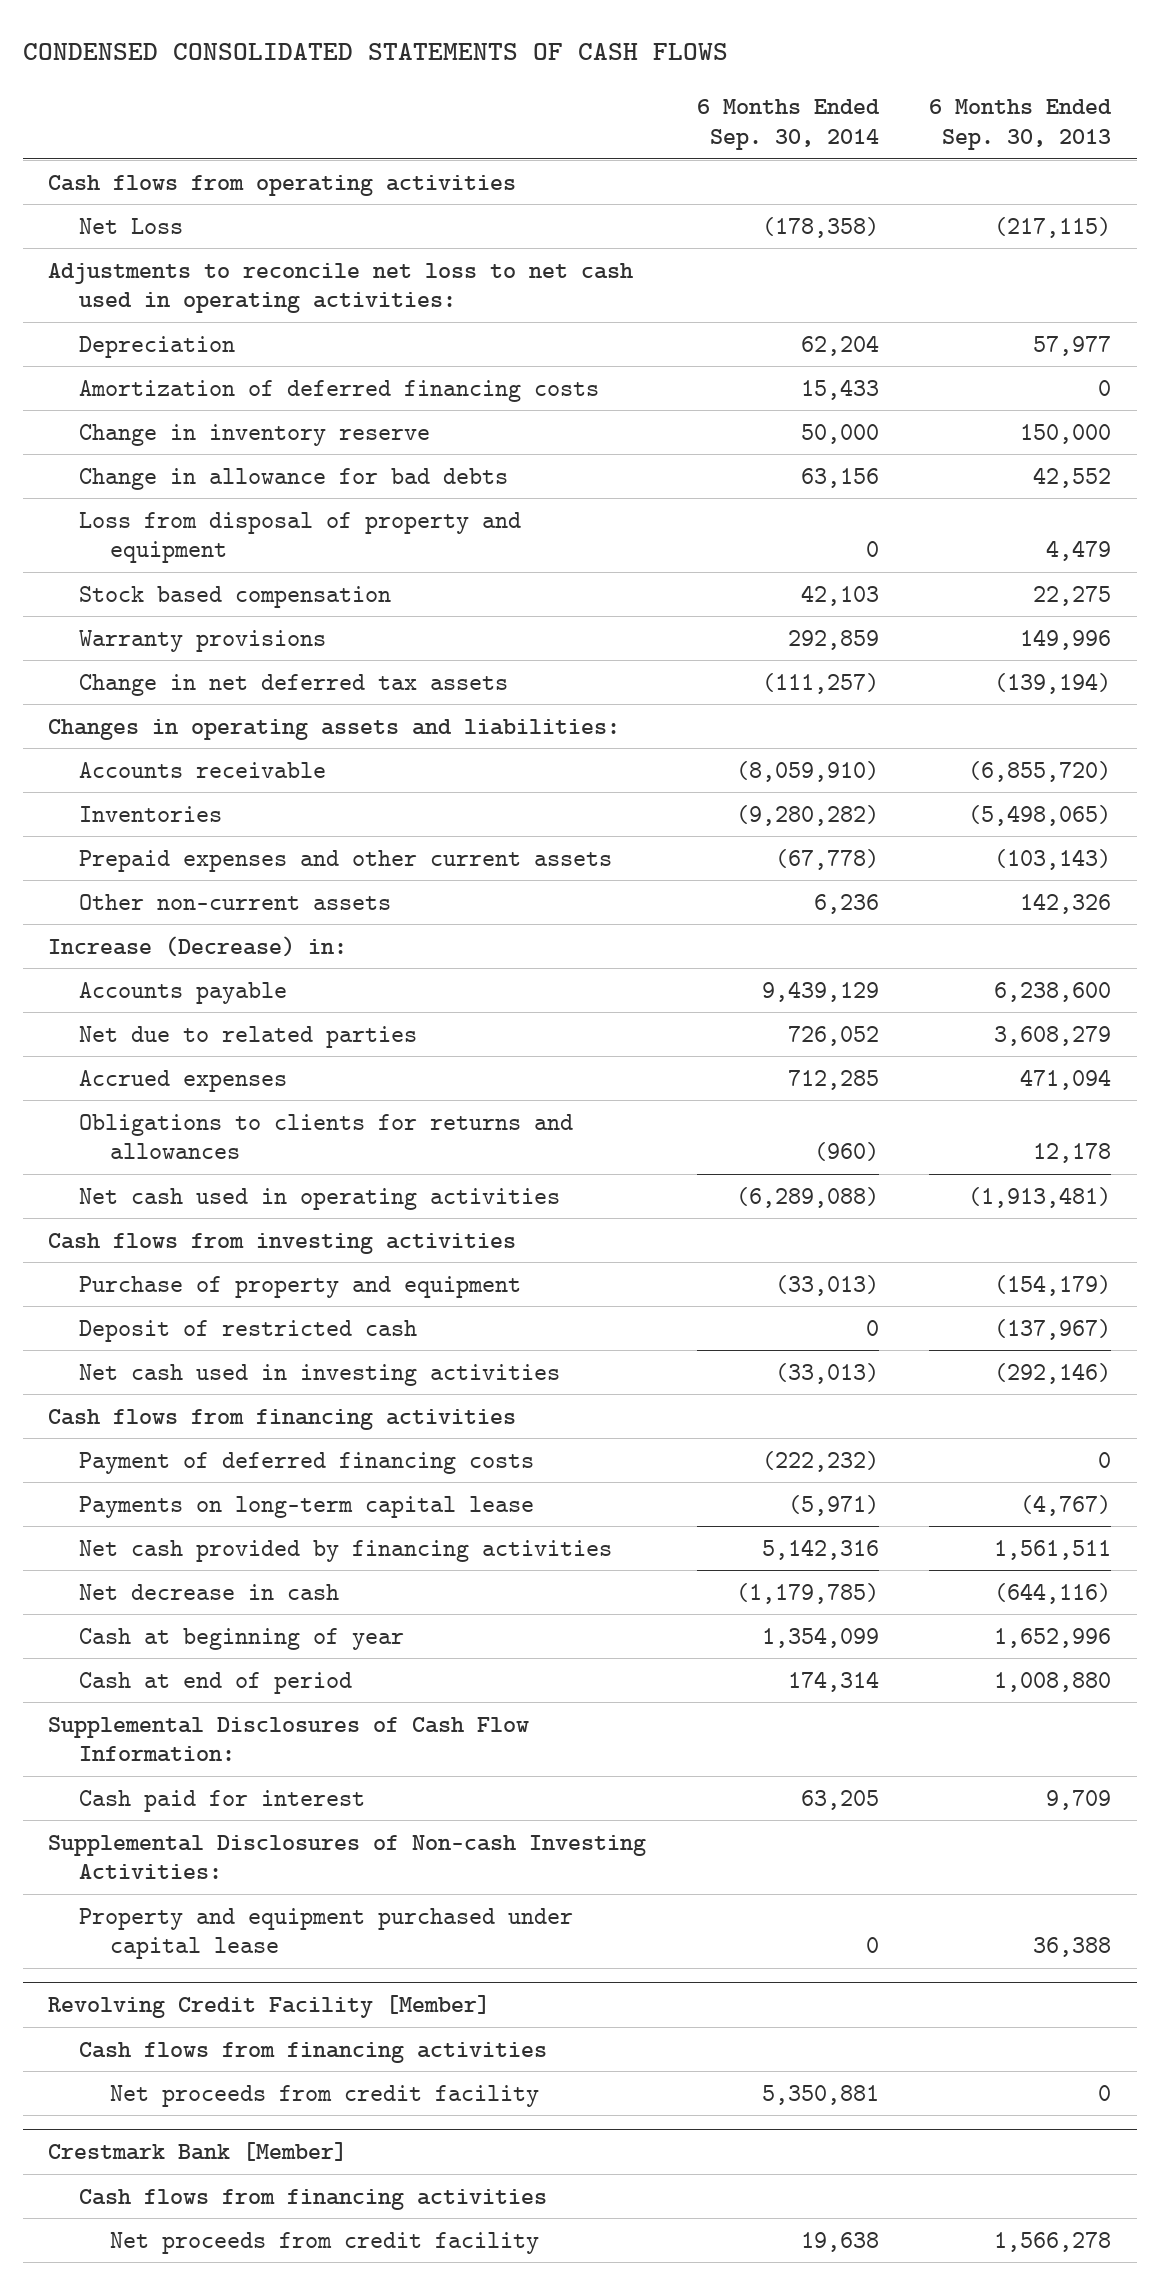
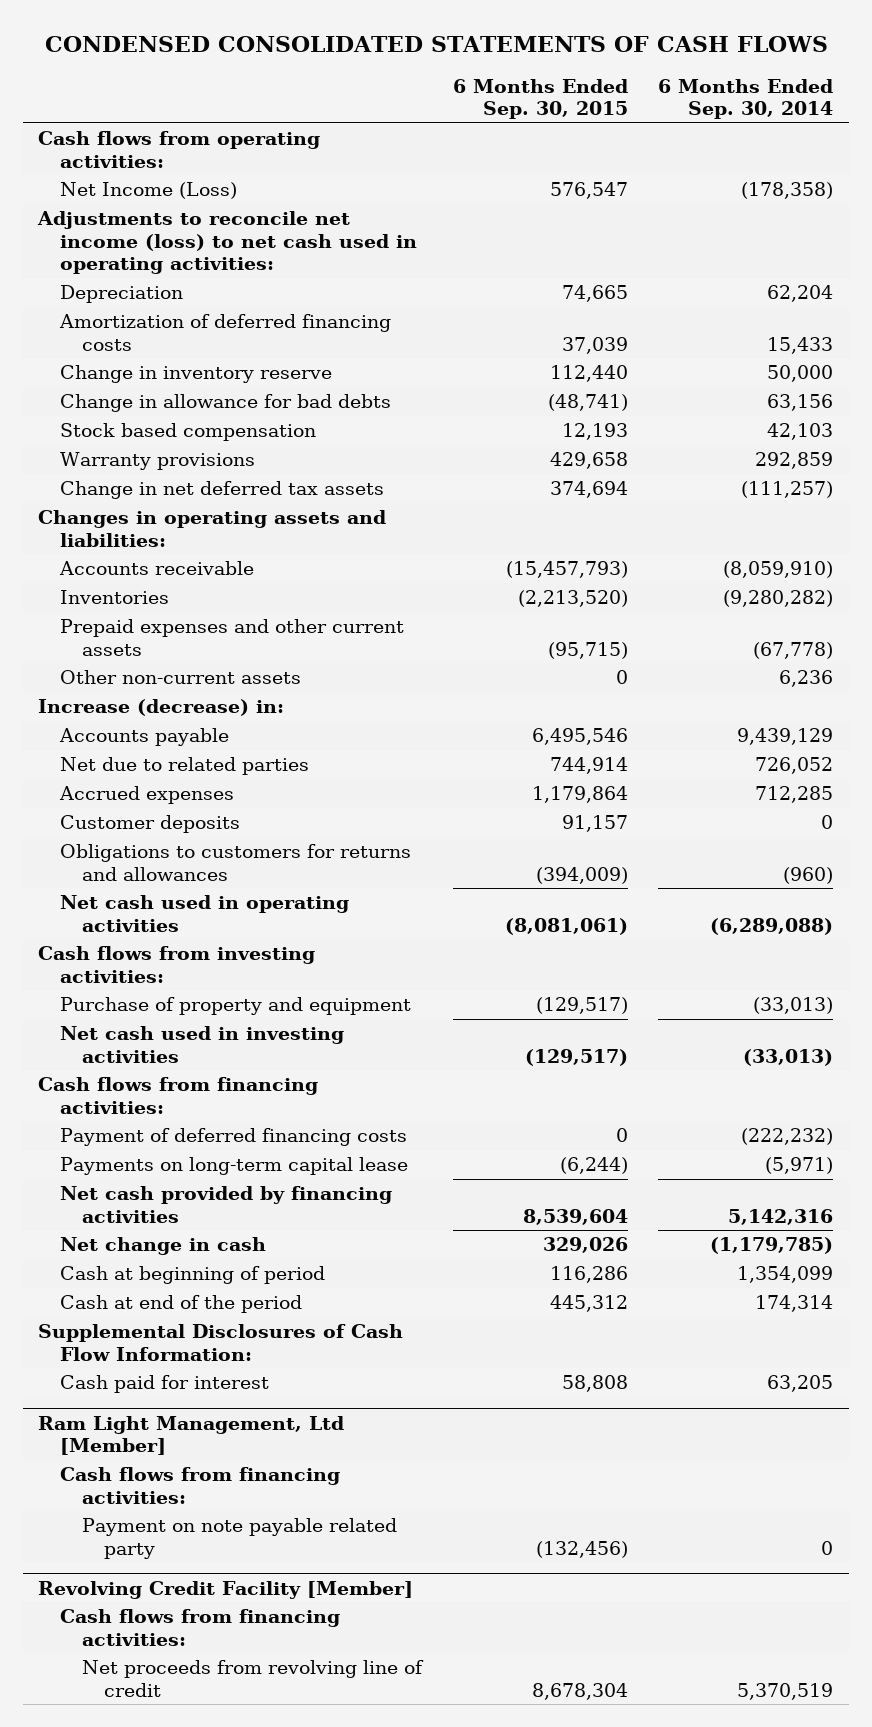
- | 6 Months Ended Sep. 30, 2014 | 6 Months Ended Sep. 30, 2013
+ | 6 Months Ended Sep. 30, 2015 | 6 Months Ended Sep. 30, 2014
- Cash flows from operating activities
- Net Loss | (178,358) | (217,115)
- Adjustments to reconcile net loss to net cash used in operating activities:
+ Cash flows from operating activities:
+ Net Income (Loss) | 576,547 | (178,358)
+ Adjustments to reconcile net income (loss) to net cash used in operating activities:
- Loss from disposal of property and equipment | 0 | 4,479
- Increase (Decrease) in:
+ Increase (decrease) in:
- Obligations to clients for returns and allowances | (960) | 12,178
+ Customer deposits | 91,157 | 0
+ Obligations to customers for returns and allowances | (394,009) | (960)
- Cash flows from investing activities
+ Cash flows from investing activities:
- Deposit of restricted cash | 0 | (137,967)
- Cash flows from financing activities
+ Cash flows from financing activities:
- Net decrease in cash | (1,179,785) | (644,116)
- Cash at beginning of year | 1,354,099 | 1,652,996
- Cash at end of period | 174,314 | 1,008,880
+ Net change in cash | 329,026 | (1,179,785)
+ Cash at beginning of period | 116,286 | 1,354,099
+ Cash at end of the period | 445,312 | 174,314
- Supplemental Disclosures of Non-cash Investing Activities:
- Property and equipment purchased under capital lease | 0 | 36,388
+ Ram Light Management, Ltd [Member]
+ Cash flows from financing activities:
+ Payment on note payable related party | (132,456) | 0
@ Revolving Credit Facility [Member]
- Cash flows from financing activities
- Net proceeds from credit facility | 5,350,881 | 0
- Crestmark Bank [Member]
- Cash flows from financing activities
- Net proceeds from credit facility | 19,638 | 1,566,278
@ Revolving Credit Facility [Member]
+ Cash flows from financing activities:
+ Net proceeds from revolving line of credit | 8,678,304 | 5,370,519

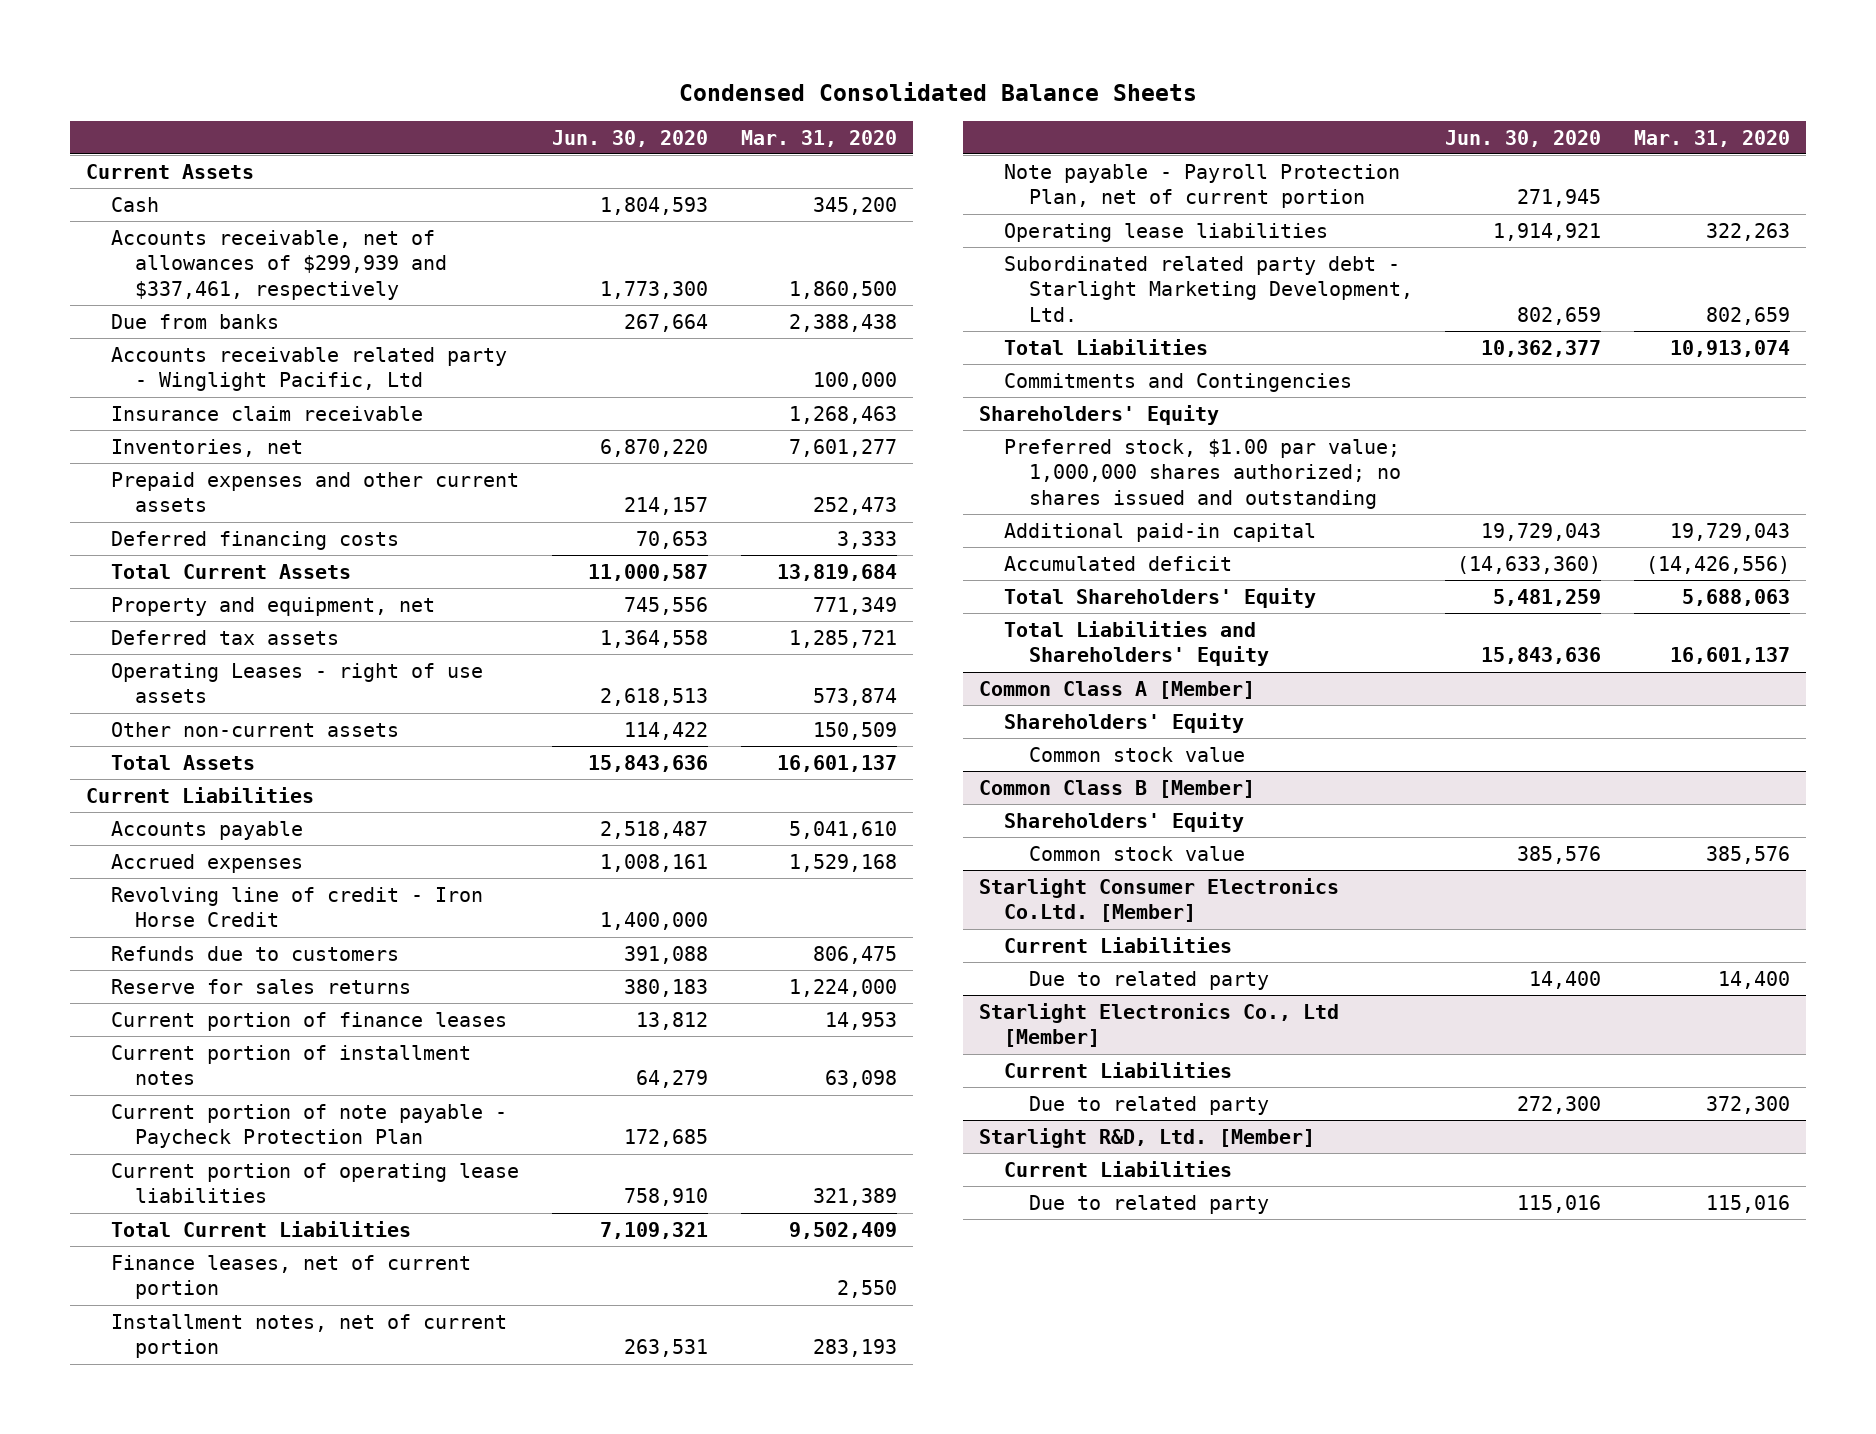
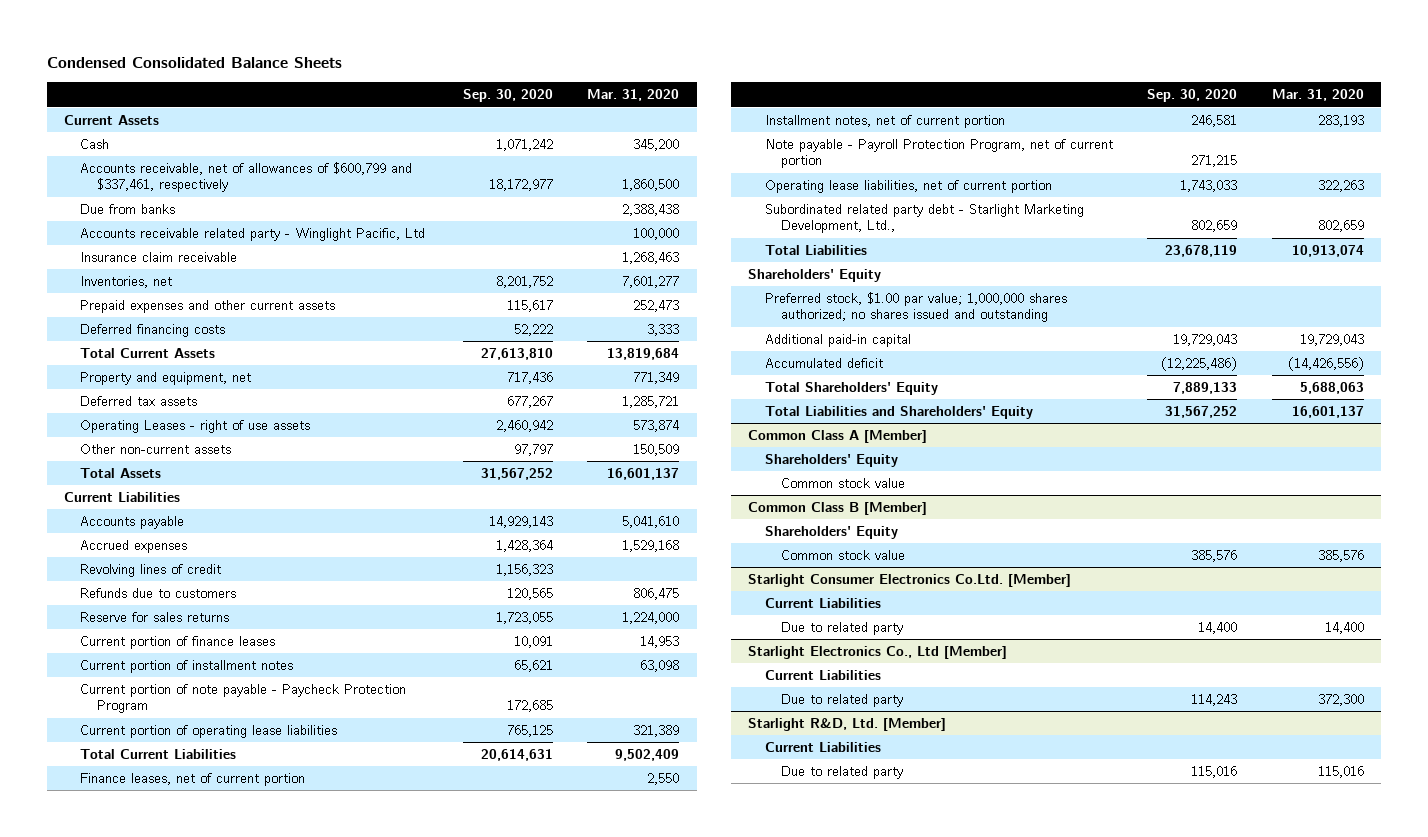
- | Jun. 30, 2020 | Mar. 31, 2020
+ | Sep. 30, 2020 | Mar. 31, 2020
- Accounts receivable, net of allowances of $299,939 and $337,461, respectively | 1,773,300 | 1,860,500
+ Accounts receivable, net of allowances of $600,799 and $337,461, respectively | 18,172,977 | 1,860,500
- Revolving line of credit - Iron Horse Credit | 1,400,000 |
+ Revolving lines of credit | 1,156,323 |
- Current portion of note payable - Paycheck Protection Plan | 172,685 |
+ Current portion of note payable - Paycheck Protection Program | 172,685 |
- Note payable - Payroll Protection Plan, net of current portion | 271,945 |
- Operating lease liabilities | 1,914,921 | 322,263
- Subordinated related party debt - Starlight Marketing Development, Ltd. | 802,659 | 802,659
+ Note payable - Payroll Protection Program, net of current portion | 271,215 |
+ Operating lease liabilities, net of current portion | 1,743,033 | 322,263
+ Subordinated related party debt - Starlight Marketing Development, Ltd., | 802,659 | 802,659
- Commitments and Contingencies

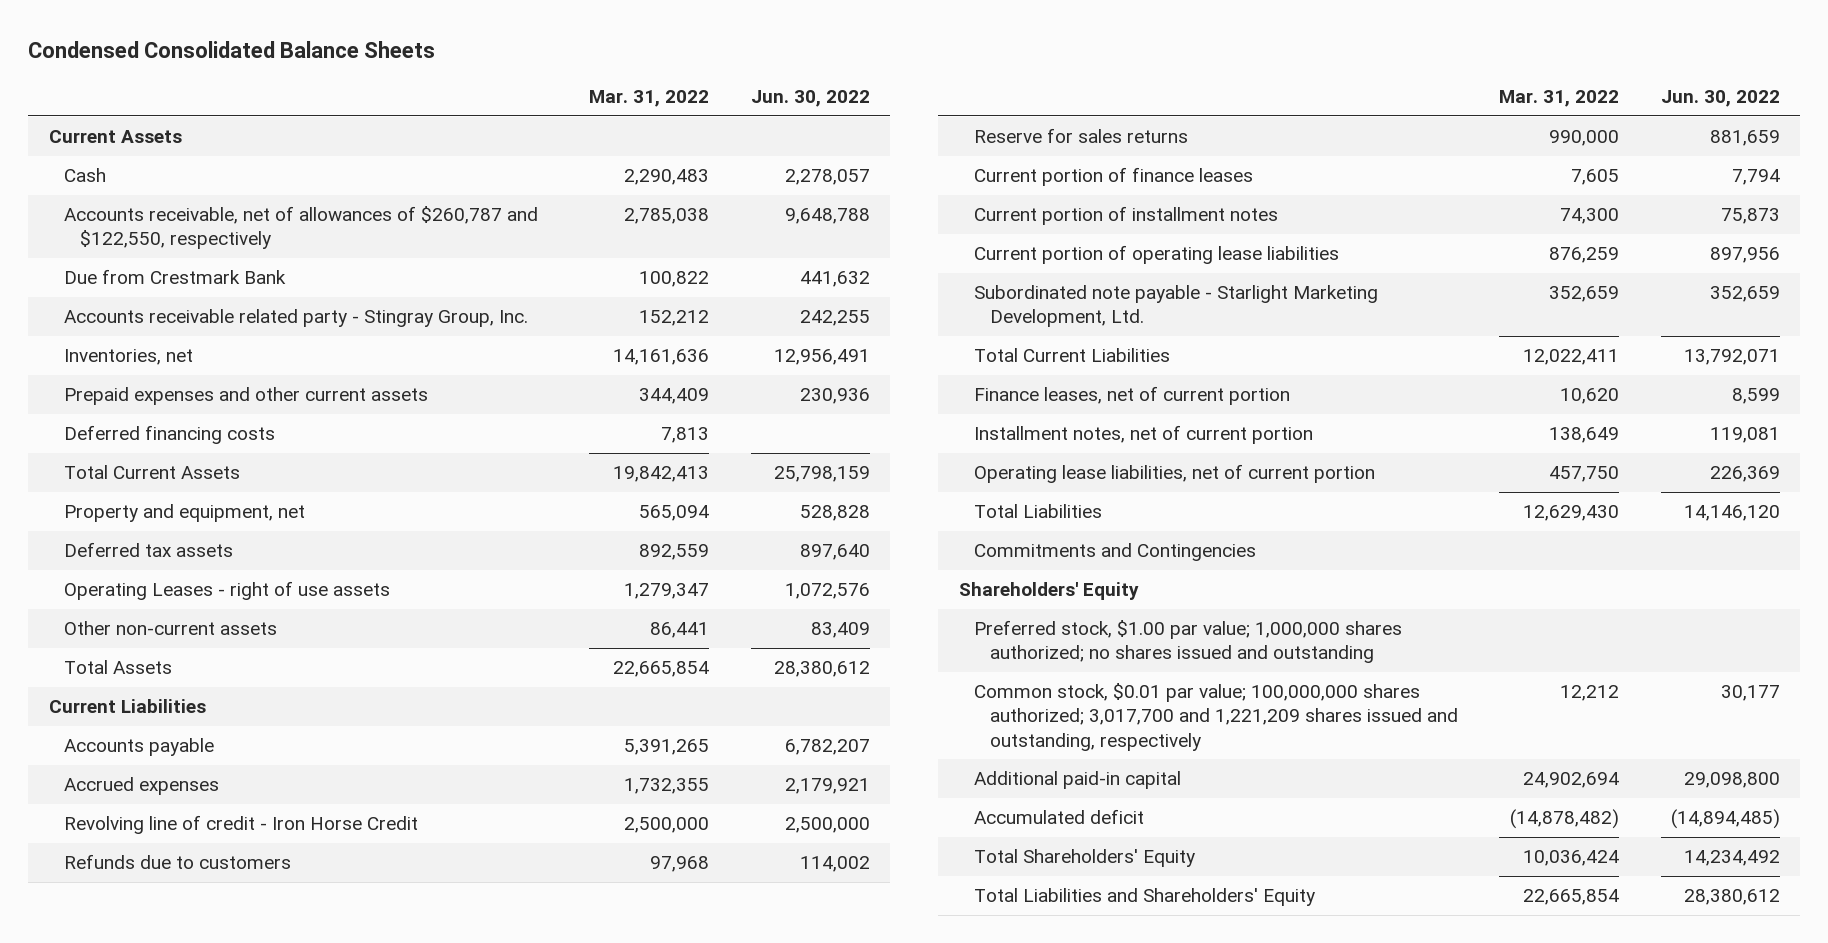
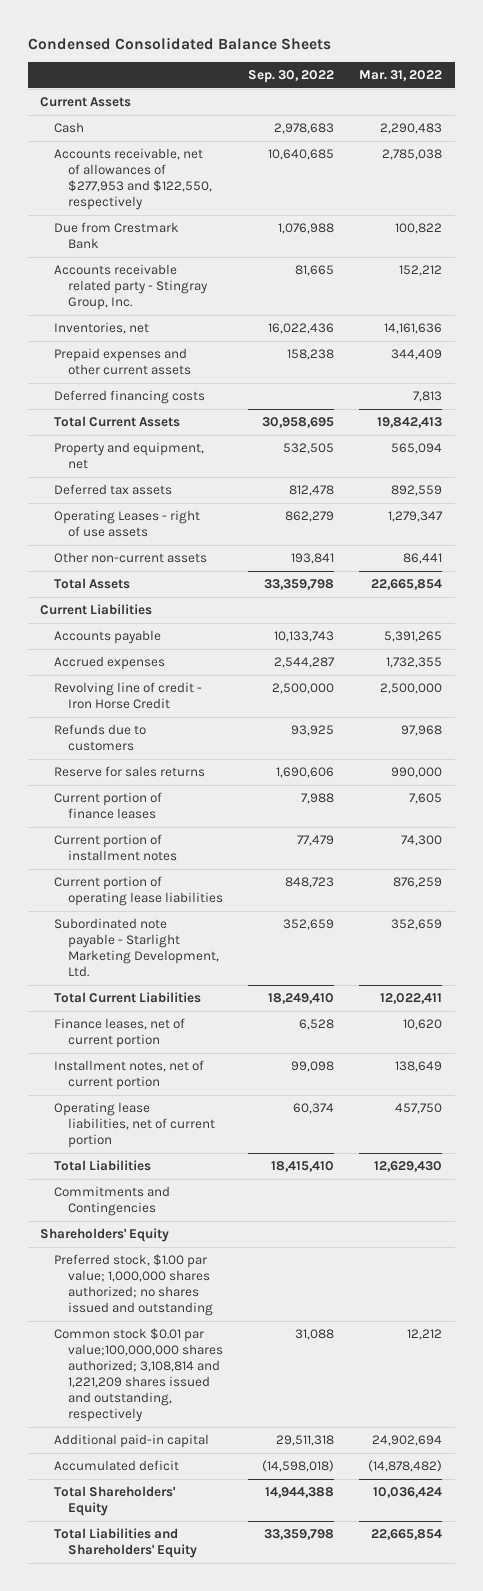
- | Mar. 31, 2022 | Jun. 30, 2022
+ | Sep. 30, 2022 | Mar. 31, 2022
- Accounts receivable, net of allowances of $260,787 and $122,550, respectively | 2,785,038 | 9,648,788
+ Accounts receivable, net of allowances of $277,953 and $122,550, respectively | 10,640,685 | 2,785,038
- Common stock, $0.01 par value; 100,000,000 shares authorized; 3,017,700 and 1,221,209 shares issued and outstanding, respectively | 12,212 | 30,177
+ Common stock $0.01 par value;100,000,000 shares authorized; 3,108,814 and 1,221,209 shares issued and outstanding, respectively | 31,088 | 12,212

